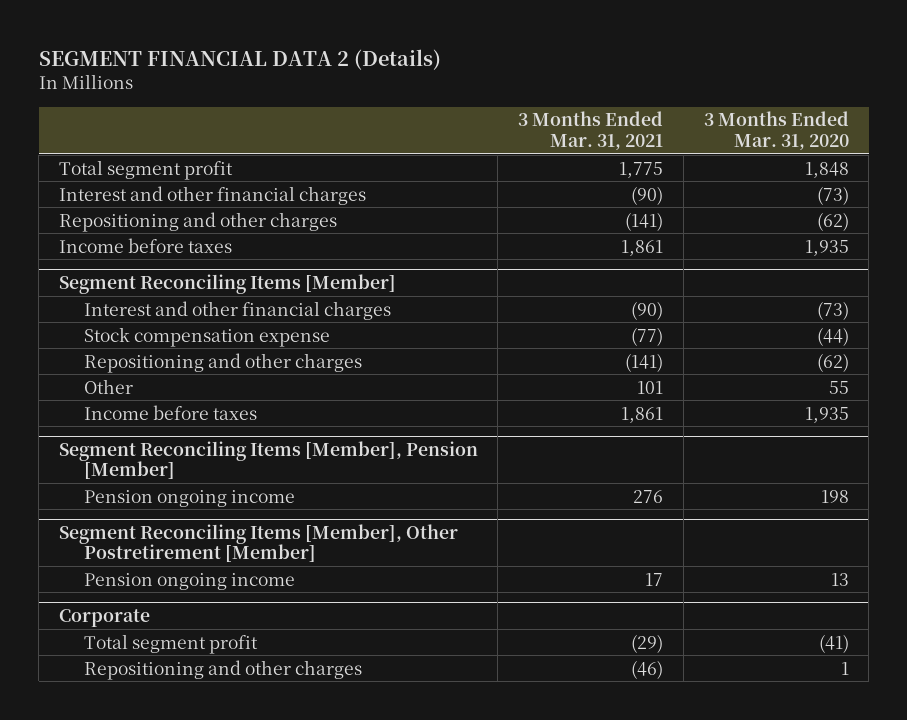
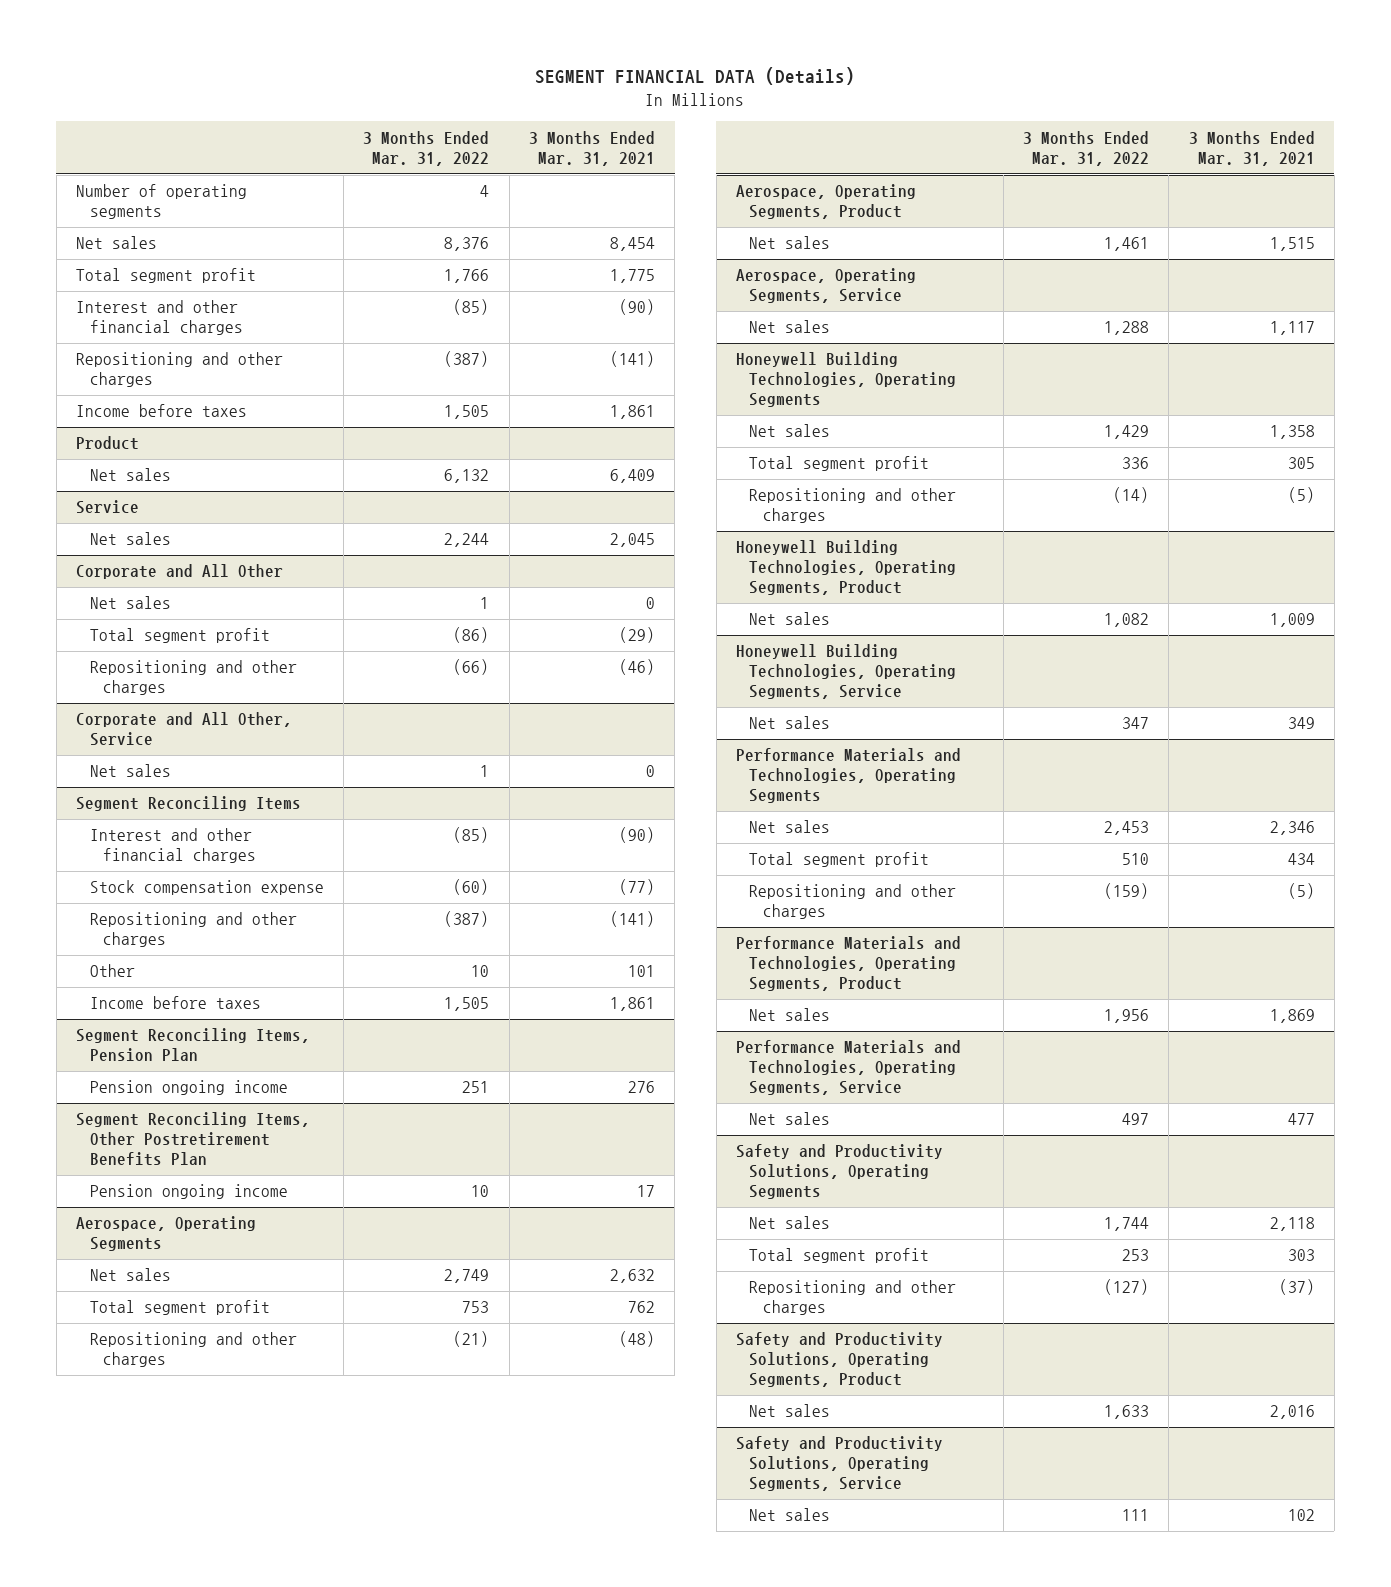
- SEGMENT FINANCIAL DATA 2 (Details)
+ SEGMENT FINANCIAL DATA (Details)
- | 3 Months Ended Mar. 31, 2021 | 3 Months Ended Mar. 31, 2020
+ | 3 Months Ended Mar. 31, 2022 | 3 Months Ended Mar. 31, 2021
+ Number of operating segments | 4 |
+ Net sales | 8,376 | 8,454
- Segment Reconciling Items [Member]
+ Product
+ Net sales | 6,132 | 6,409
+ Service
+ Net sales | 2,244 | 2,045
+ Corporate and All Other
+ Net sales | 1 | 0
+ Total segment profit | (86) | (29)
+ Repositioning and other charges | (66) | (46)
+ Corporate and All Other, Service
+ Net sales | 1 | 0
+ Segment Reconciling Items
- Segment Reconciling Items [Member], Pension [Member]
+ Segment Reconciling Items, Pension Plan
- Segment Reconciling Items [Member], Other Postretirement [Member]
+ Segment Reconciling Items, Other Postretirement Benefits Plan
- Corporate
- Total segment profit | (29) | (41)
- Repositioning and other charges | (46) | 1
+ Aerospace, Operating Segments
+ Net sales | 2,749 | 2,632
+ Total segment profit | 753 | 762
+ Repositioning and other charges | (21) | (48)
+ Aerospace, Operating Segments, Product
+ Net sales | 1,461 | 1,515
+ Aerospace, Operating Segments, Service
+ Net sales | 1,288 | 1,117
+ Honeywell Building Technologies, Operating Segments
+ Net sales | 1,429 | 1,358
+ Total segment profit | 336 | 305
+ Repositioning and other charges | (14) | (5)
+ Honeywell Building Technologies, Operating Segments, Product
+ Net sales | 1,082 | 1,009
+ Honeywell Building Technologies, Operating Segments, Service
+ Net sales | 347 | 349
+ Performance Materials and Technologies, Operating Segments
+ Net sales | 2,453 | 2,346
+ Total segment profit | 510 | 434
+ Repositioning and other charges | (159) | (5)
+ Performance Materials and Technologies, Operating Segments, Product
+ Net sales | 1,956 | 1,869
+ Performance Materials and Technologies, Operating Segments, Service
+ Net sales | 497 | 477
+ Safety and Productivity Solutions, Operating Segments
+ Net sales | 1,744 | 2,118
+ Total segment profit | 253 | 303
+ Repositioning and other charges | (127) | (37)
+ Safety and Productivity Solutions, Operating Segments, Product
+ Net sales | 1,633 | 2,016
+ Safety and Productivity Solutions, Operating Segments, Service
+ Net sales | 111 | 102

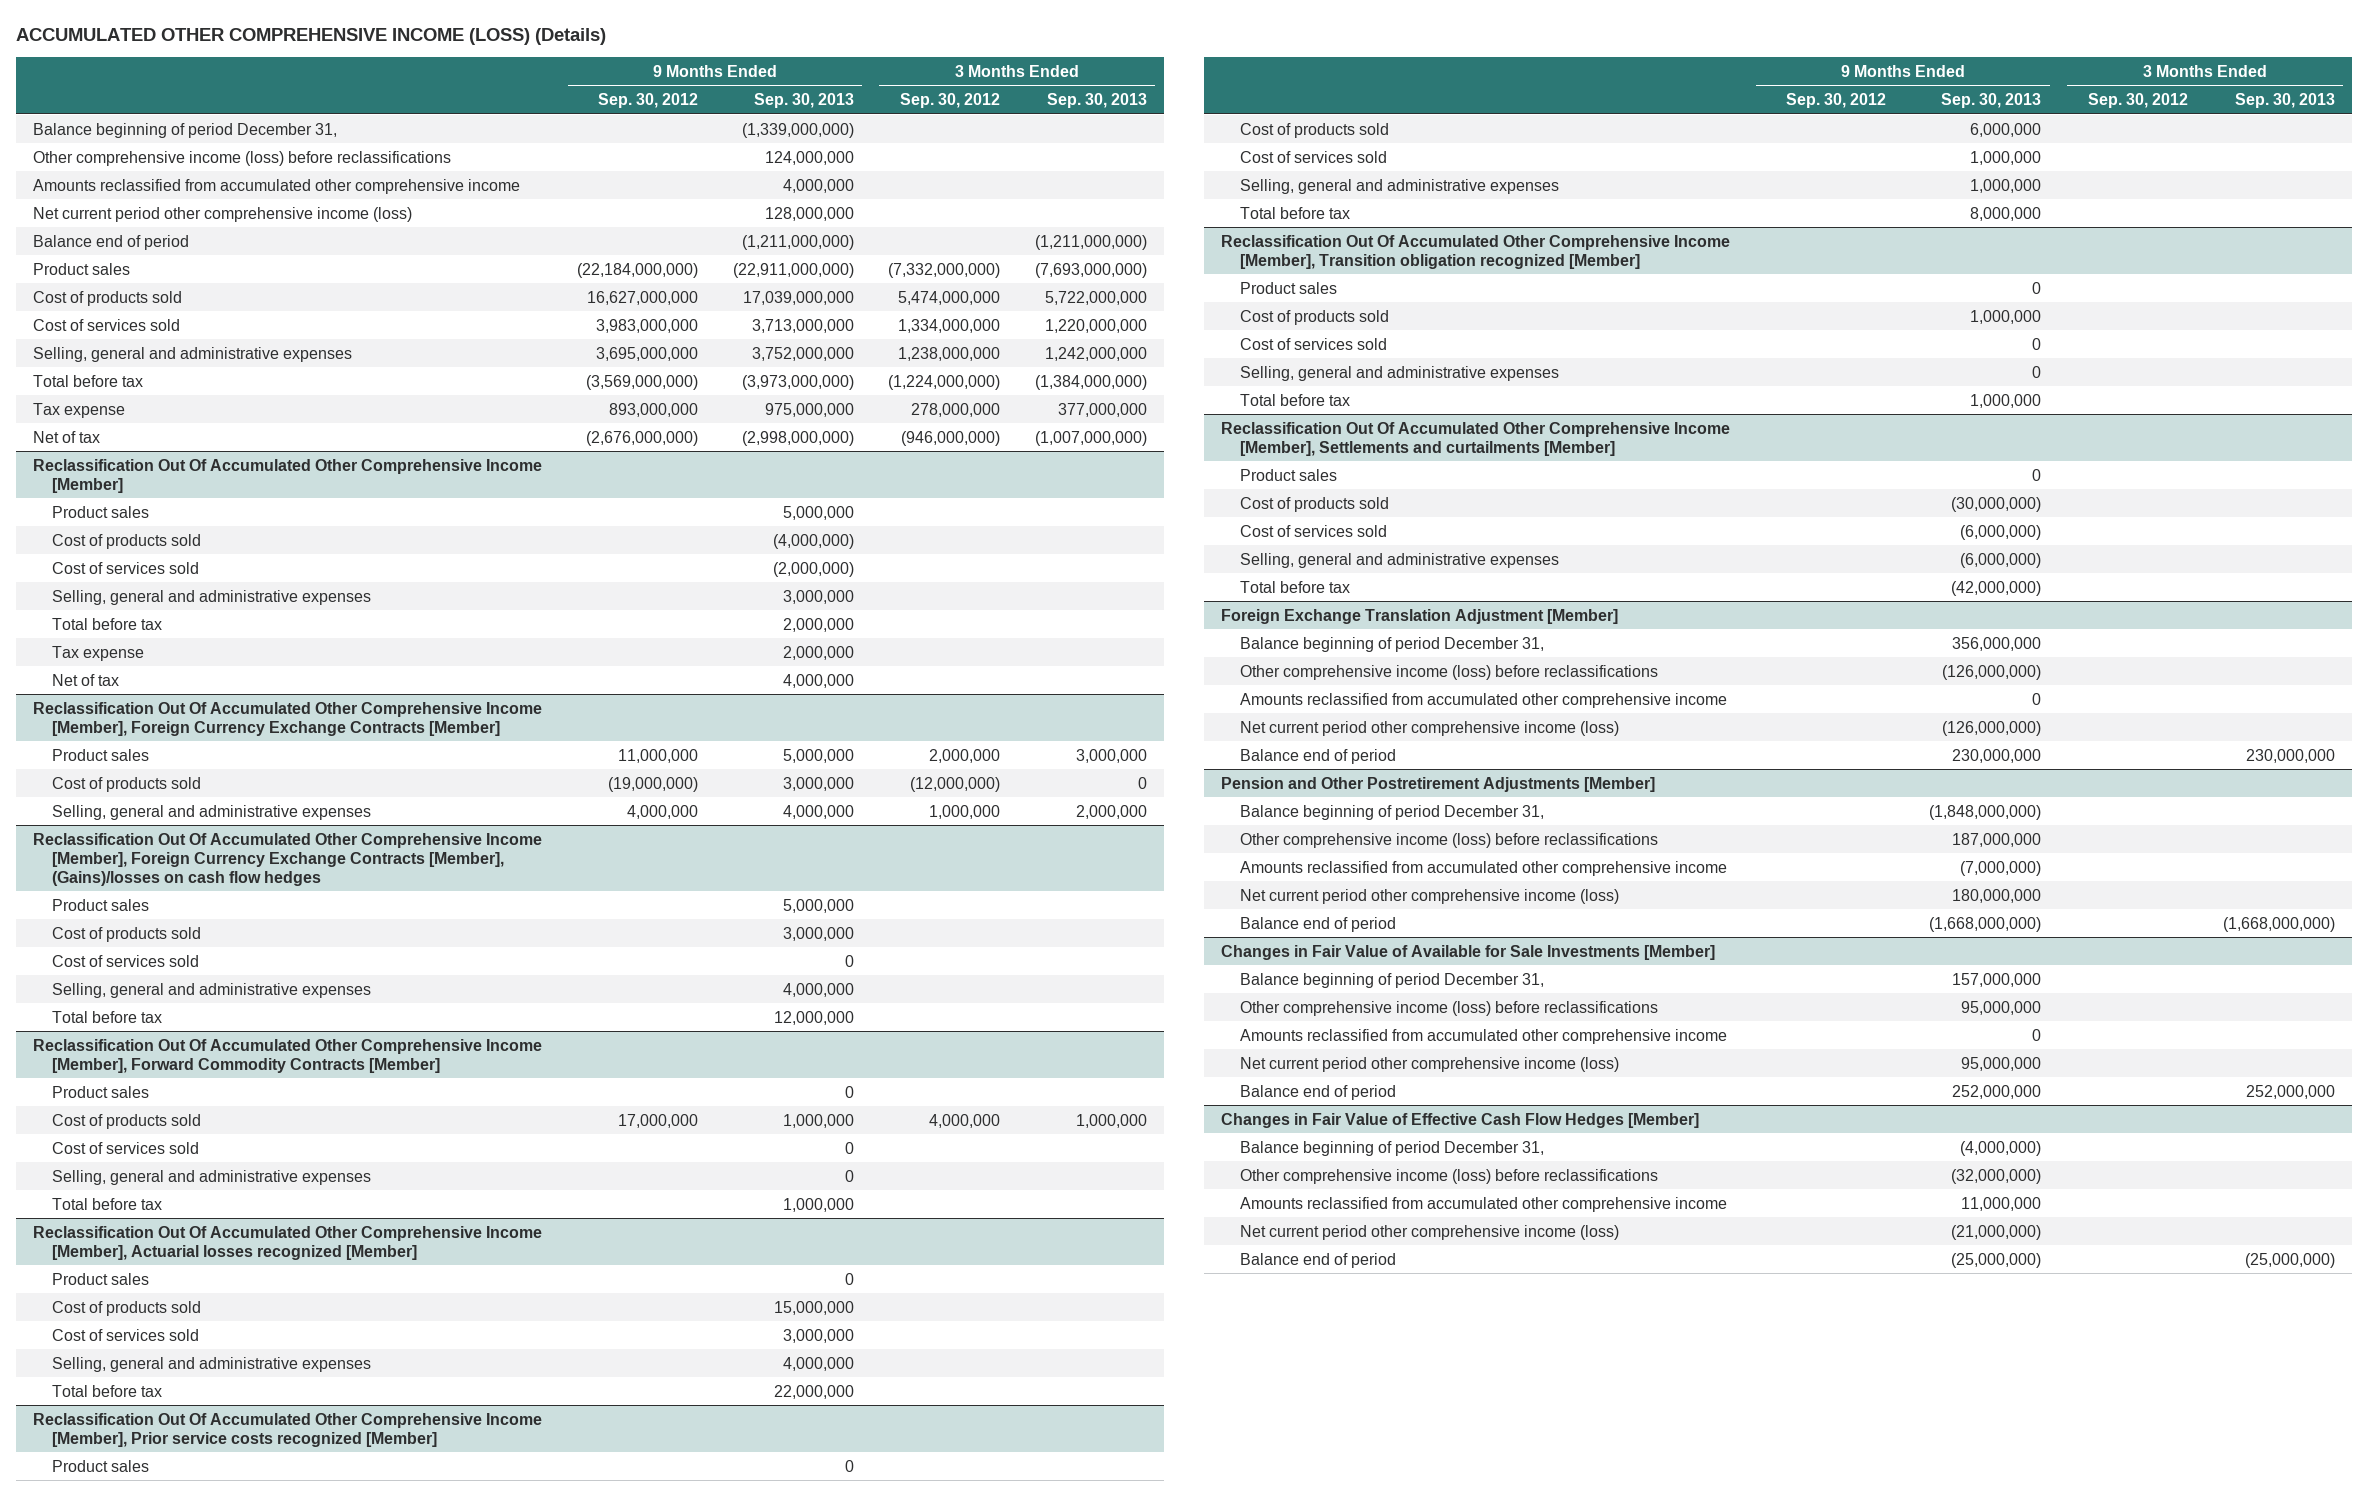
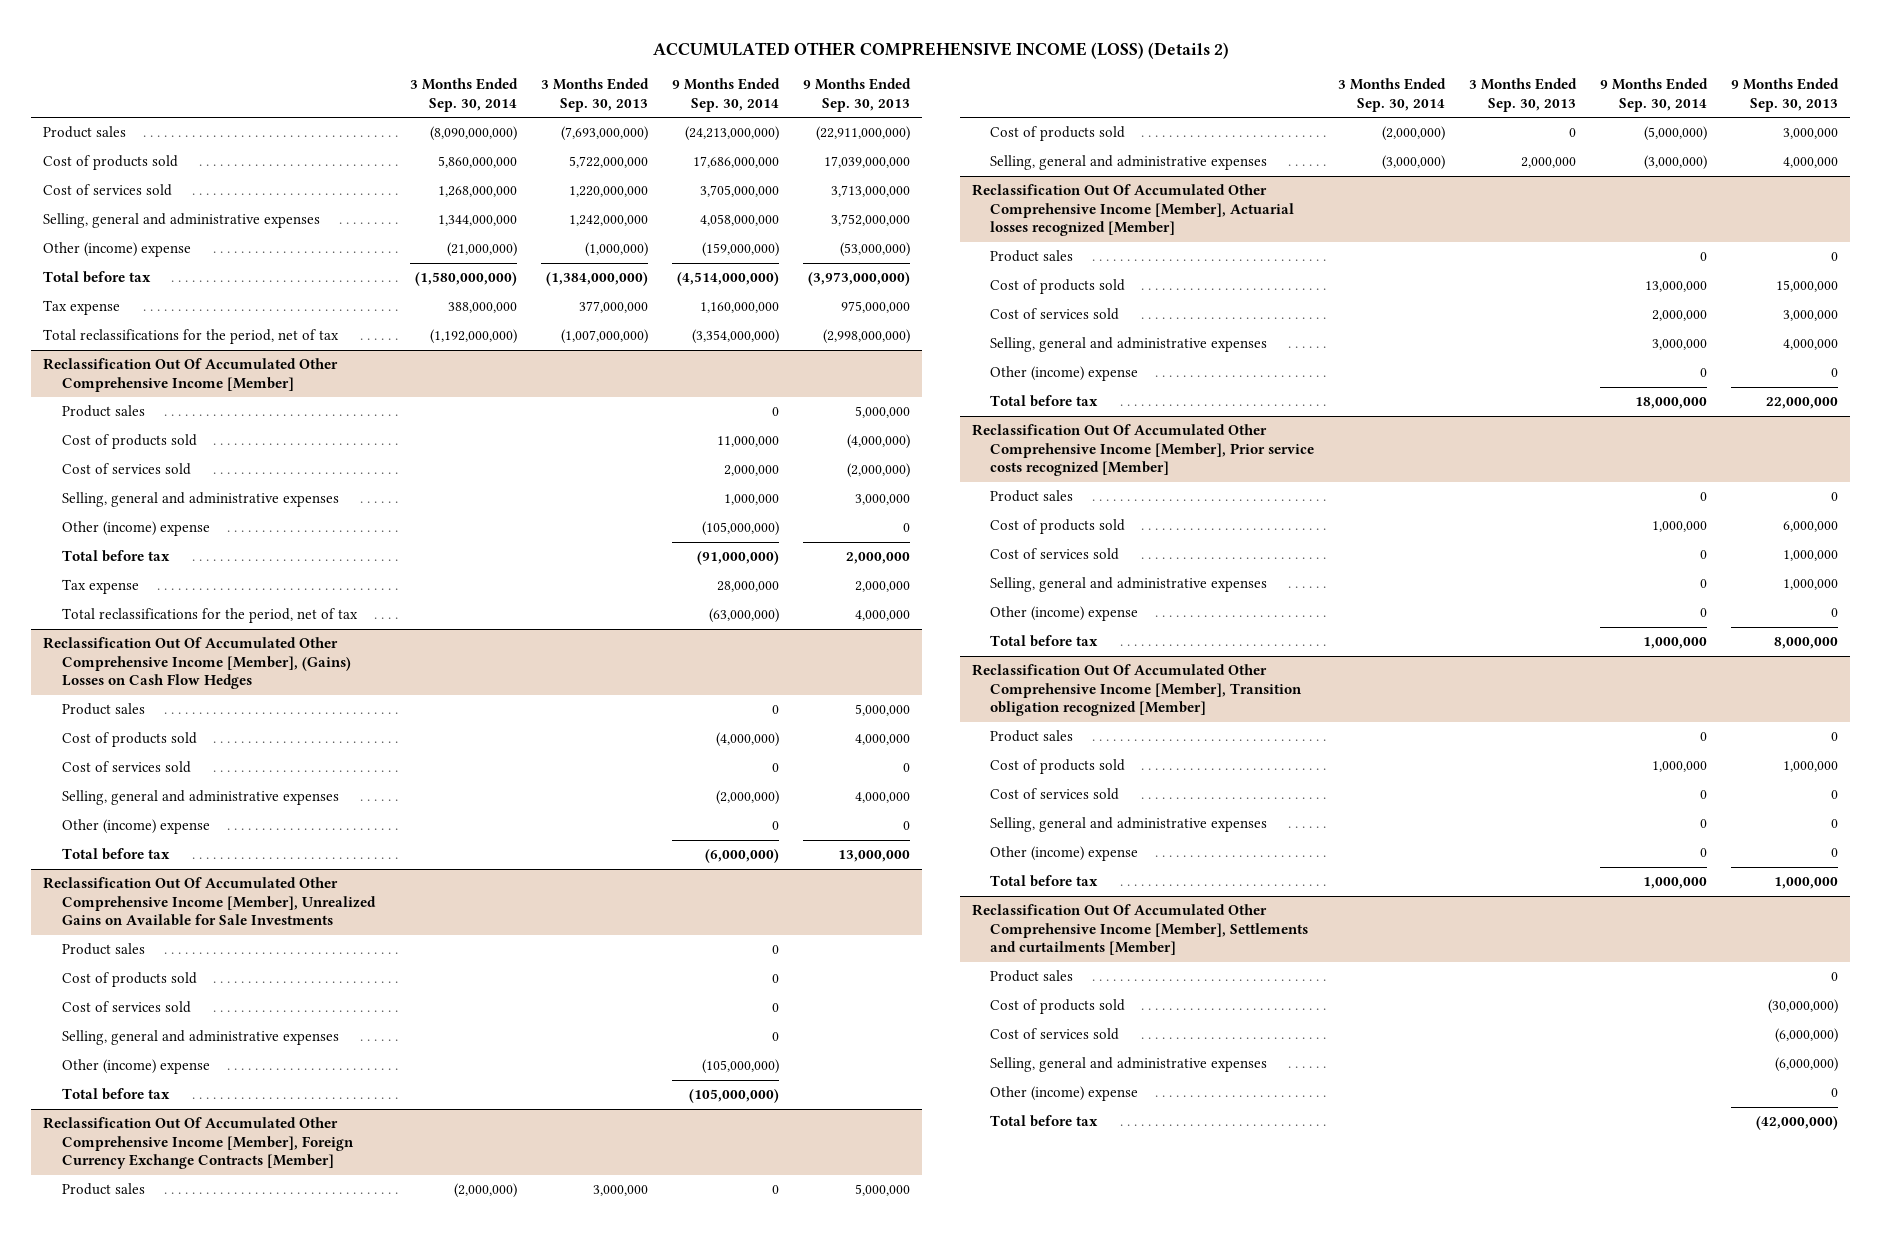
- ACCUMULATED OTHER COMPREHENSIVE INCOME (LOSS) (Details)
+ ACCUMULATED OTHER COMPREHENSIVE INCOME (LOSS) (Details 2)
- | 9 Months Ended Sep. 30, 2012 | 9 Months Ended Sep. 30, 2013 | 3 Months Ended Sep. 30, 2012 | 3 Months Ended Sep. 30, 2013
+ | 3 Months Ended Sep. 30, 2014 | 3 Months Ended Sep. 30, 2013 | 9 Months Ended Sep. 30, 2014 | 9 Months Ended Sep. 30, 2013
- Balance beginning of period December 31, | | (1,339,000,000) | |
- Other comprehensive income (loss) before reclassifications | | 124,000,000 | |
- Amounts reclassified from accumulated other comprehensive income | | 4,000,000 | |
- Net current period other comprehensive income (loss) | | 128,000,000 | |
- Balance end of period | | (1,211,000,000) | | (1,211,000,000)
+ Other (income) expense | (21,000,000) | (1,000,000) | (159,000,000) | (53,000,000)
- Net of tax | (2,676,000,000) | (2,998,000,000) | (946,000,000) | (1,007,000,000)
+ Total reclassifications for the period, net of tax | (1,192,000,000) | (1,007,000,000) | (3,354,000,000) | (2,998,000,000)
@ Reclassification Out Of Accumulated Other Comprehensive Income [Member]
+ Other (income) expense | | | (105,000,000) | 0
- Net of tax | | 4,000,000 | |
+ Total reclassifications for the period, net of tax | | | (63,000,000) | 4,000,000
+ Reclassification Out Of Accumulated Other Comprehensive Income [Member], (Gains) Losses on Cash Flow Hedges
+ Product sales | | | 0 | 5,000,000
+ Cost of products sold | | | (4,000,000) | 4,000,000
+ Cost of services sold | | | 0 | 0
+ Selling, general and administrative expenses | | | (2,000,000) | 4,000,000
+ Other (income) expense | | | 0 | 0
+ Total before tax | | | (6,000,000) | 13,000,000
+ Reclassification Out Of Accumulated Other Comprehensive Income [Member], Unrealized Gains on Available for Sale Investments
+ Product sales | | | 0 |
+ Cost of products sold | | | 0 |
+ Cost of services sold | | | 0 |
+ Selling, general and administrative expenses | | | 0 |
+ Other (income) expense | | | (105,000,000) |
+ Total before tax | | | (105,000,000) |
- Reclassification Out Of Accumulated Other Comprehensive Income [Member], Foreign Currency Exchange Contracts [Member], (Gains)/losses on cash flow hedges
- Product sales | | 5,000,000 | |
- Cost of products sold | | 3,000,000 | |
- Cost of services sold | | 0 | |
- Selling, general and administrative expenses | | 4,000,000 | |
- Total before tax | | 12,000,000 | |
- Reclassification Out Of Accumulated Other Comprehensive Income [Member], Forward Commodity Contracts [Member]
- Product sales | | 0 | |
- Cost of products sold | 17,000,000 | 1,000,000 | 4,000,000 | 1,000,000
- Cost of services sold | | 0 | |
- Selling, general and administrative expenses | | 0 | |
- Total before tax | | 1,000,000 | |
@ Reclassification Out Of Accumulated Other Comprehensive Income [Member], Actuarial losses recognized [Member]
+ Other (income) expense | | | 0 | 0
@ Reclassification Out Of Accumulated Other Comprehensive Income [Member], Prior service costs recognized [Member]
+ Other (income) expense | | | 0 | 0
@ Reclassification Out Of Accumulated Other Comprehensive Income [Member], Transition obligation recognized [Member]
+ Other (income) expense | | | 0 | 0
@ Reclassification Out Of Accumulated Other Comprehensive Income [Member], Settlements and curtailments [Member]
+ Other (income) expense | | | | 0
- Foreign Exchange Translation Adjustment [Member]
- Balance beginning of period December 31, | | 356,000,000 | |
- Other comprehensive income (loss) before reclassifications | | (126,000,000) | |
- Amounts reclassified from accumulated other comprehensive income | | 0 | |
- Net current period other comprehensive income (loss) | | (126,000,000) | |
- Balance end of period | | 230,000,000 | | 230,000,000
- Pension and Other Postretirement Adjustments [Member]
- Balance beginning of period December 31, | | (1,848,000,000) | |
- Other comprehensive income (loss) before reclassifications | | 187,000,000 | |
- Amounts reclassified from accumulated other comprehensive income | | (7,000,000) | |
- Net current period other comprehensive income (loss) | | 180,000,000 | |
- Balance end of period | | (1,668,000,000) | | (1,668,000,000)
- Changes in Fair Value of Available for Sale Investments [Member]
- Balance beginning of period December 31, | | 157,000,000 | |
- Other comprehensive income (loss) before reclassifications | | 95,000,000 | |
- Amounts reclassified from accumulated other comprehensive income | | 0 | |
- Net current period other comprehensive income (loss) | | 95,000,000 | |
- Balance end of period | | 252,000,000 | | 252,000,000
- Changes in Fair Value of Effective Cash Flow Hedges [Member]
- Balance beginning of period December 31, | | (4,000,000) | |
- Other comprehensive income (loss) before reclassifications | | (32,000,000) | |
- Amounts reclassified from accumulated other comprehensive income | | 11,000,000 | |
- Net current period other comprehensive income (loss) | | (21,000,000) | |
- Balance end of period | | (25,000,000) | | (25,000,000)

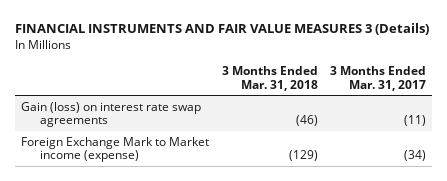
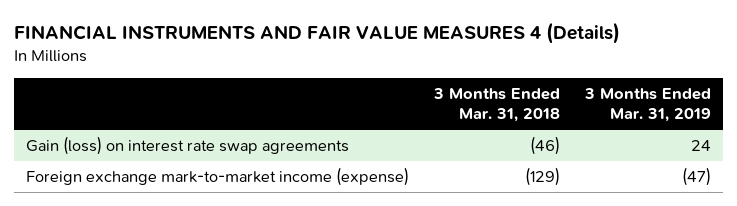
- FINANCIAL INSTRUMENTS AND FAIR VALUE MEASURES 3 (Details)
+ FINANCIAL INSTRUMENTS AND FAIR VALUE MEASURES 4 (Details)
- | 3 Months Ended Mar. 31, 2018 | 3 Months Ended Mar. 31, 2017
+ | 3 Months Ended Mar. 31, 2018 | 3 Months Ended Mar. 31, 2019
- Foreign Exchange Mark to Market income (expense) | (129) | (34)
+ Foreign exchange mark-to-market income (expense) | (129) | (47)

